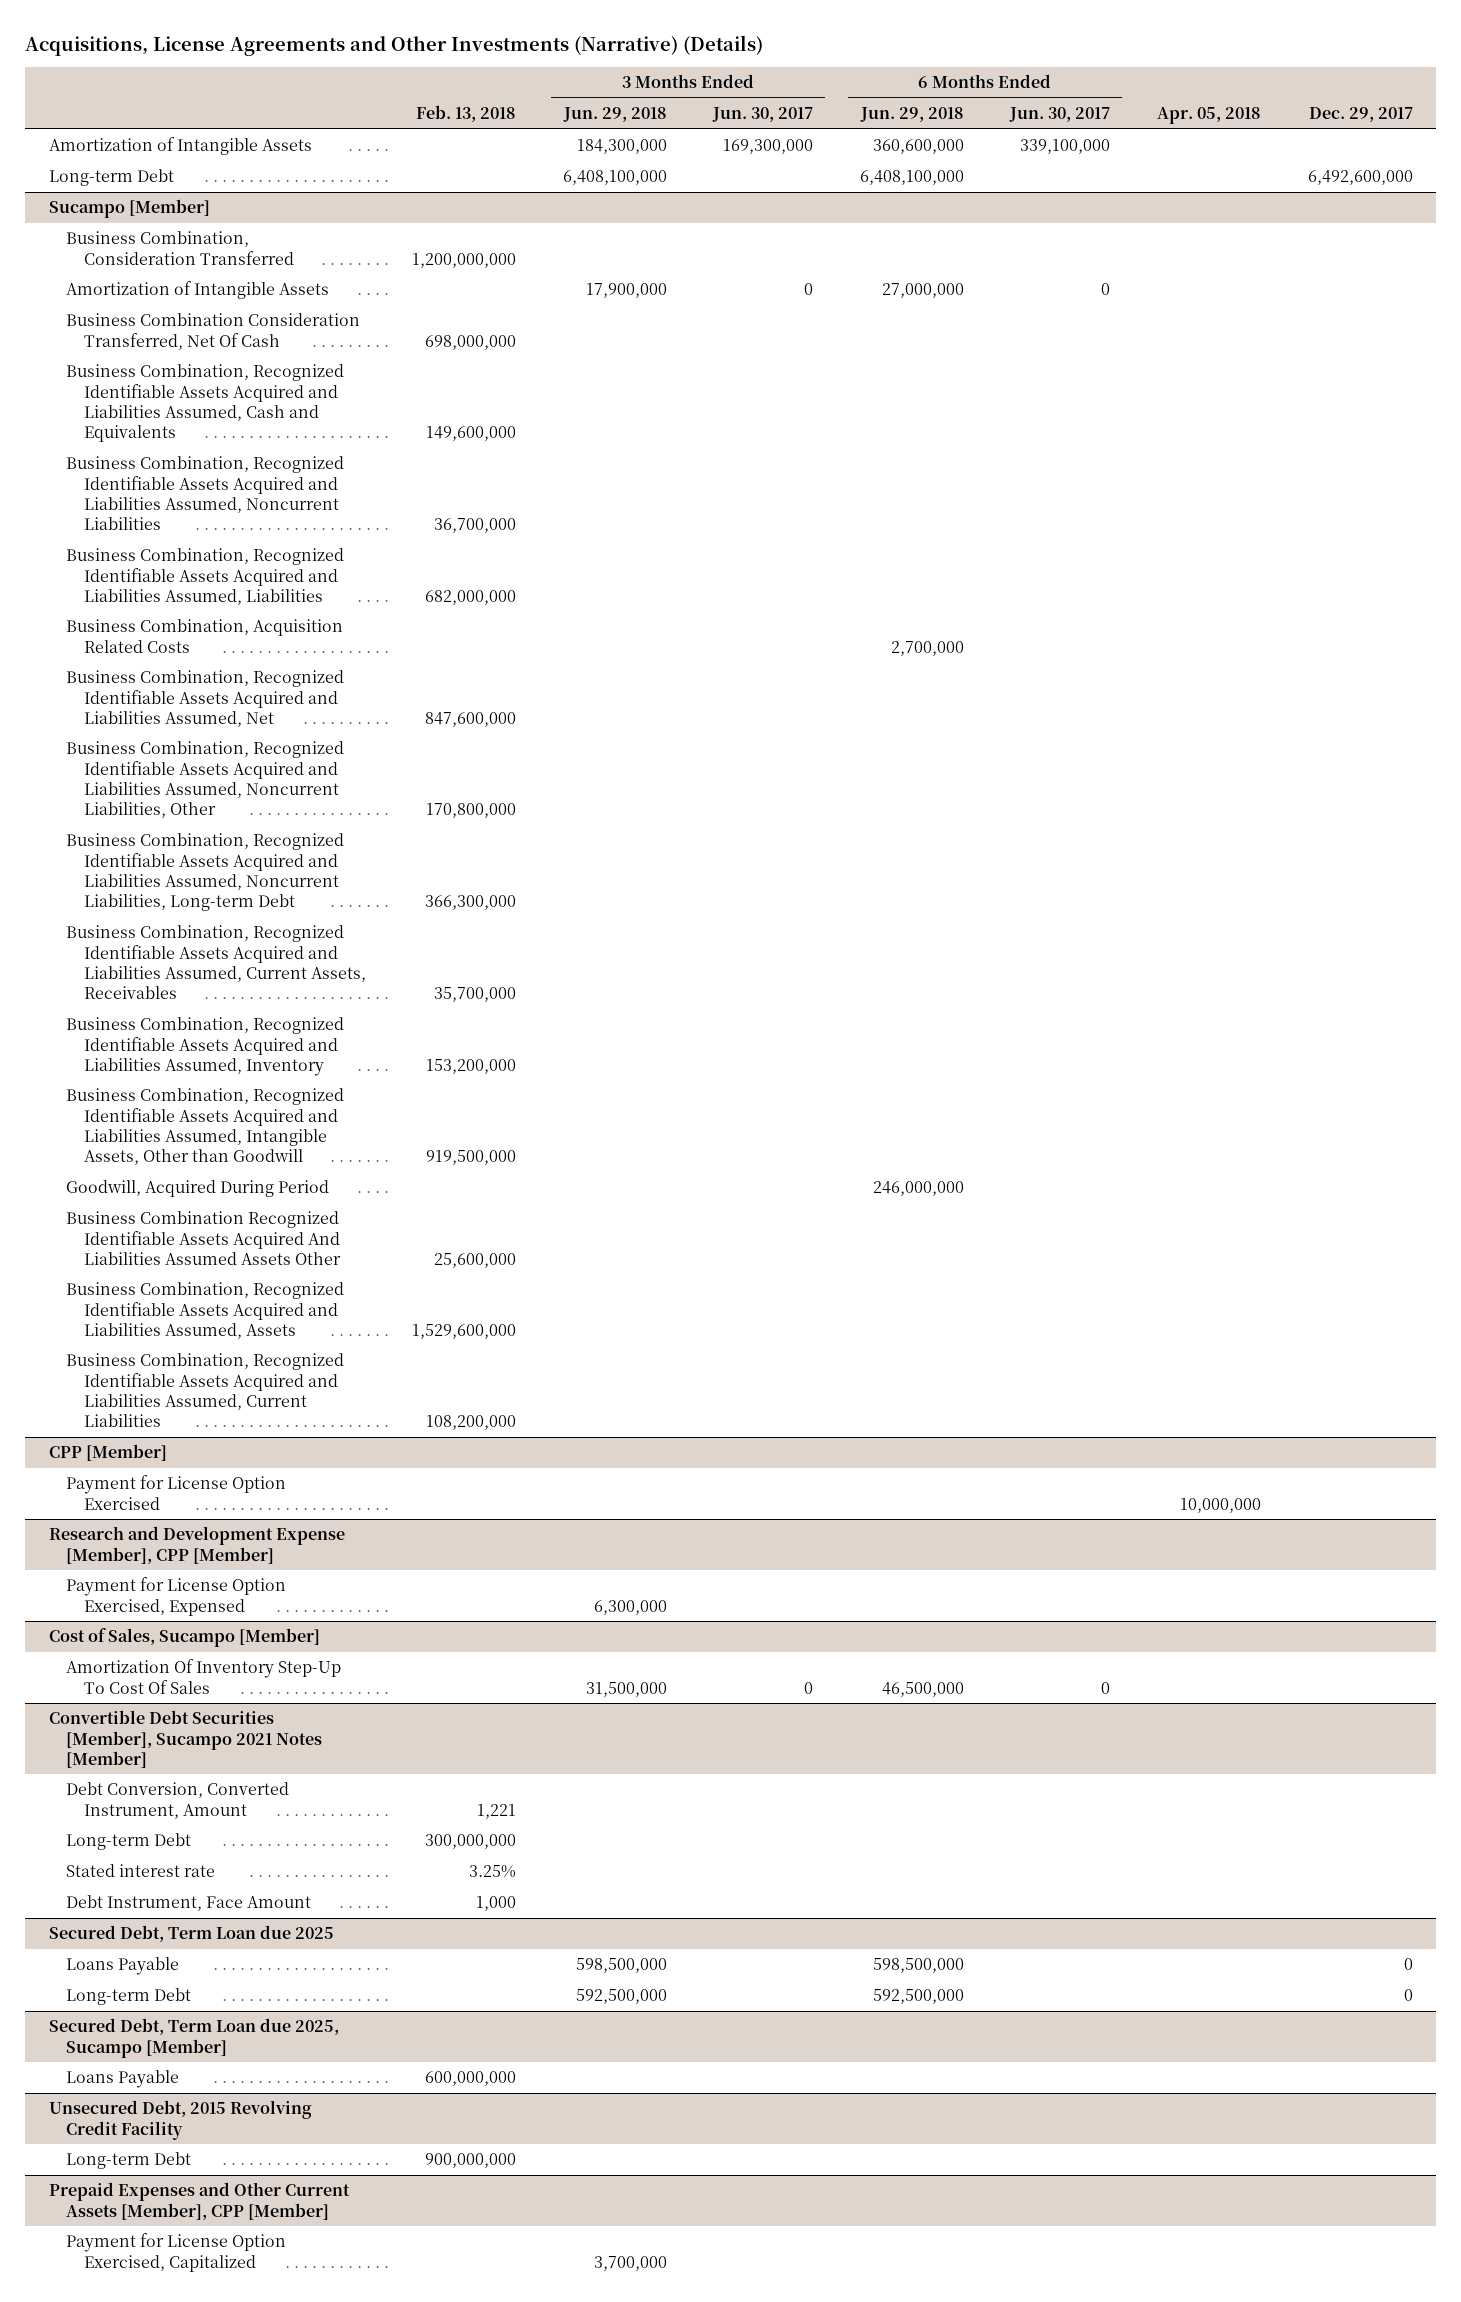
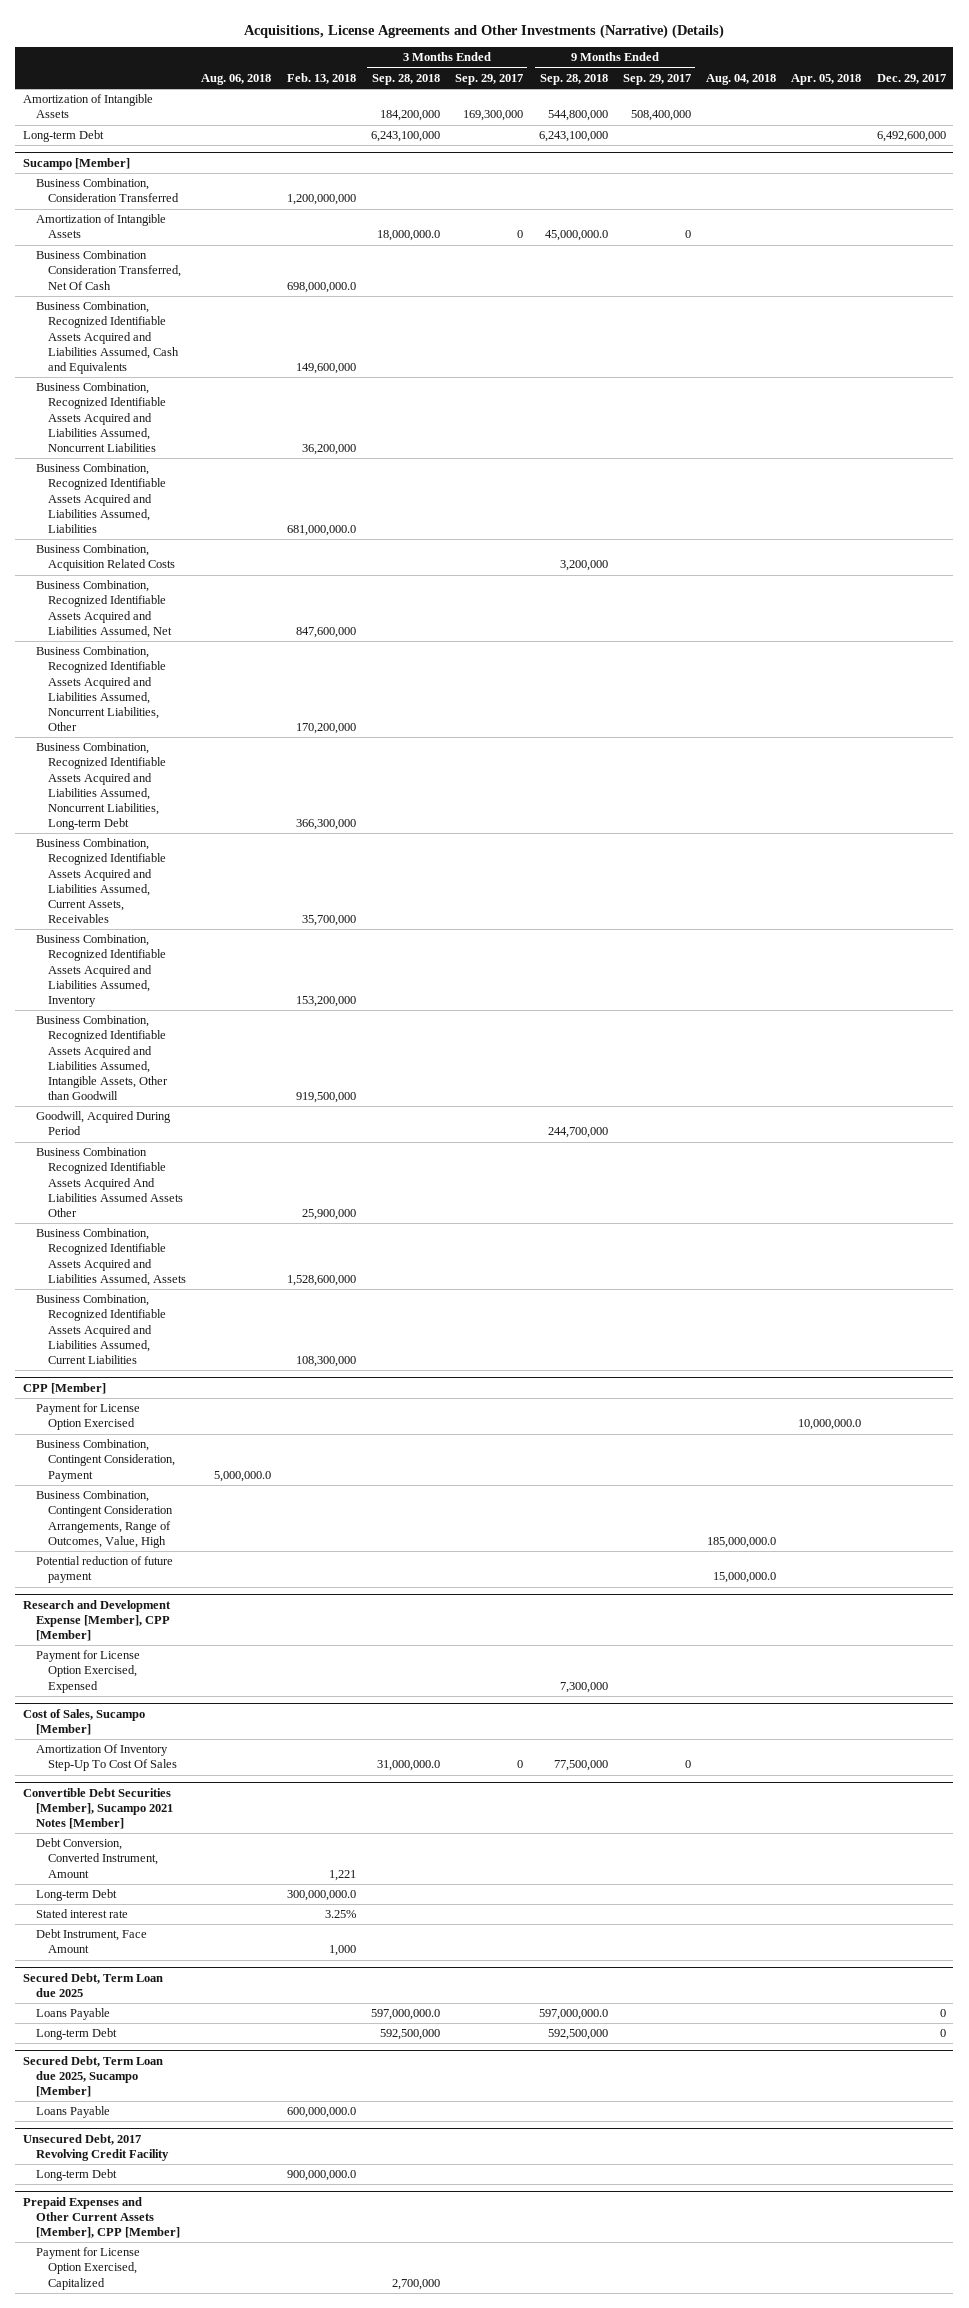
- | Feb. 13, 2018 | 3 Months Ended Jun. 29, 2018 | 3 Months Ended Jun. 30, 2017 | 6 Months Ended Jun. 29, 2018 | 6 Months Ended Jun. 30, 2017 | Apr. 05, 2018 | Dec. 29, 2017
+ | Aug. 06, 2018 | Feb. 13, 2018 | 3 Months Ended Sep. 28, 2018 | 3 Months Ended Sep. 29, 2017 | 9 Months Ended Sep. 28, 2018 | 9 Months Ended Sep. 29, 2017 | Aug. 04, 2018 | Apr. 05, 2018 | Dec. 29, 2017
@ Sucampo [Member]
- Business Combination Consideration Transferred, Net Of Cash | 698,000,000 | | | | | |
+ Business Combination Consideration Transferred, Net Of Cash | | 698,000,000.0 | | | | | | |
- Business Combination, Recognized Identifiable Assets Acquired and Liabilities Assumed, Noncurrent Liabilities | 36,700,000 | | | | | |
- Business Combination, Recognized Identifiable Assets Acquired and Liabilities Assumed, Liabilities | 682,000,000 | | | | | |
+ Business Combination, Recognized Identifiable Assets Acquired and Liabilities Assumed, Noncurrent Liabilities | | 36,200,000 | | | | | | |
+ Business Combination, Recognized Identifiable Assets Acquired and Liabilities Assumed, Liabilities | | 681,000,000.0 | | | | | | |
- Business Combination, Recognized Identifiable Assets Acquired and Liabilities Assumed, Noncurrent Liabilities, Other | 170,800,000 | | | | | |
+ Business Combination, Recognized Identifiable Assets Acquired and Liabilities Assumed, Noncurrent Liabilities, Other | | 170,200,000 | | | | | | |
- Business Combination Recognized Identifiable Assets Acquired And Liabilities Assumed Assets Other | 25,600,000 | | | | | |
- Business Combination, Recognized Identifiable Assets Acquired and Liabilities Assumed, Assets | 1,529,600,000 | | | | | |
- Business Combination, Recognized Identifiable Assets Acquired and Liabilities Assumed, Current Liabilities | 108,200,000 | | | | | |
+ Business Combination Recognized Identifiable Assets Acquired And Liabilities Assumed Assets Other | | 25,900,000 | | | | | | |
+ Business Combination, Recognized Identifiable Assets Acquired and Liabilities Assumed, Assets | | 1,528,600,000 | | | | | | |
+ Business Combination, Recognized Identifiable Assets Acquired and Liabilities Assumed, Current Liabilities | | 108,300,000 | | | | | | |
@ CPP [Member]
- Payment for License Option Exercised | | | | | | 10,000,000 |
+ Payment for License Option Exercised | | | | | | | | 10,000,000.0 |
+ Business Combination, Contingent Consideration, Payment | 5,000,000.0 | | | | | | | |
+ Business Combination, Contingent Consideration Arrangements, Range of Outcomes, Value, High | | | | | | | 185,000,000.0 | |
+ Potential reduction of future payment | | | | | | | 15,000,000.0 | |
@ Convertible Debt Securities [Member], Sucampo 2021 Notes [Member]
- Long-term Debt | 300,000,000 | | | | | |
+ Long-term Debt | | 300,000,000.0 | | | | | | |
@ Secured Debt, Term Loan due 2025, Sucampo [Member]
- Loans Payable | 600,000,000 | | | | | |
- Unsecured Debt, 2015 Revolving Credit Facility
- Long-term Debt | 900,000,000 | | | | | |
@ Secured Debt, Term Loan due 2025, Sucampo [Member]
+ Loans Payable | | 600,000,000.0 | | | | | | |
+ Unsecured Debt, 2017 Revolving Credit Facility
+ Long-term Debt | | 900,000,000.0 | | | | | | |

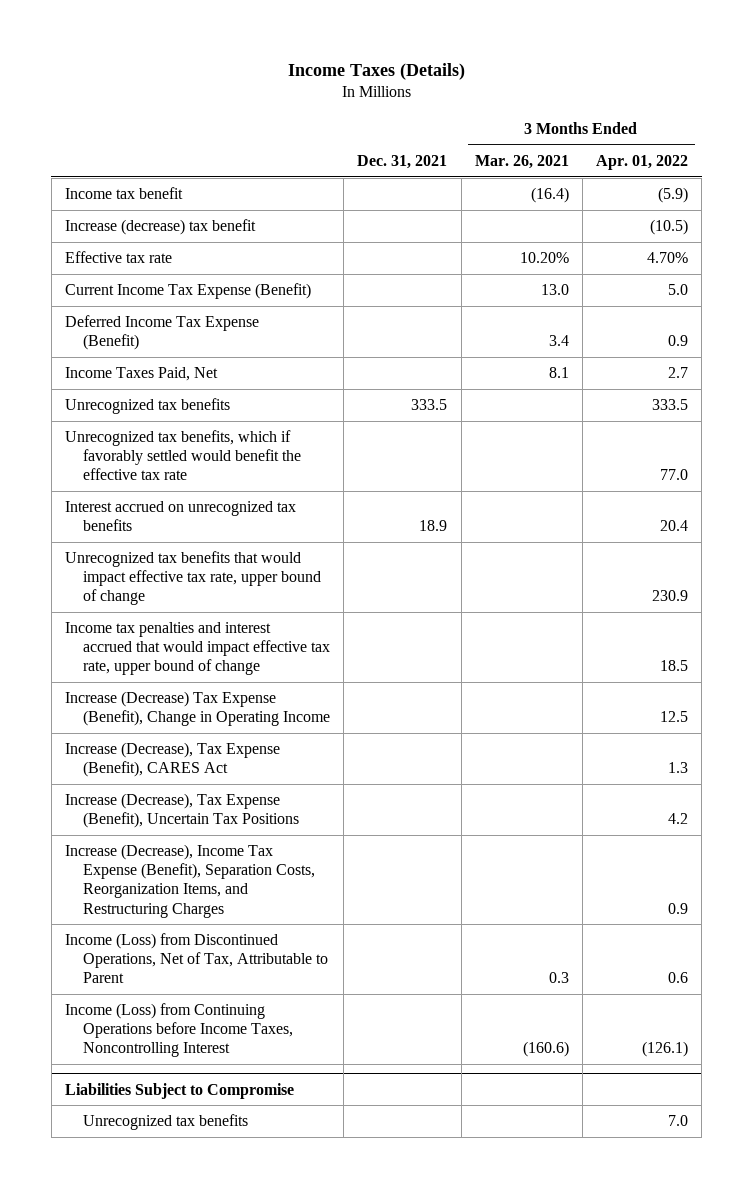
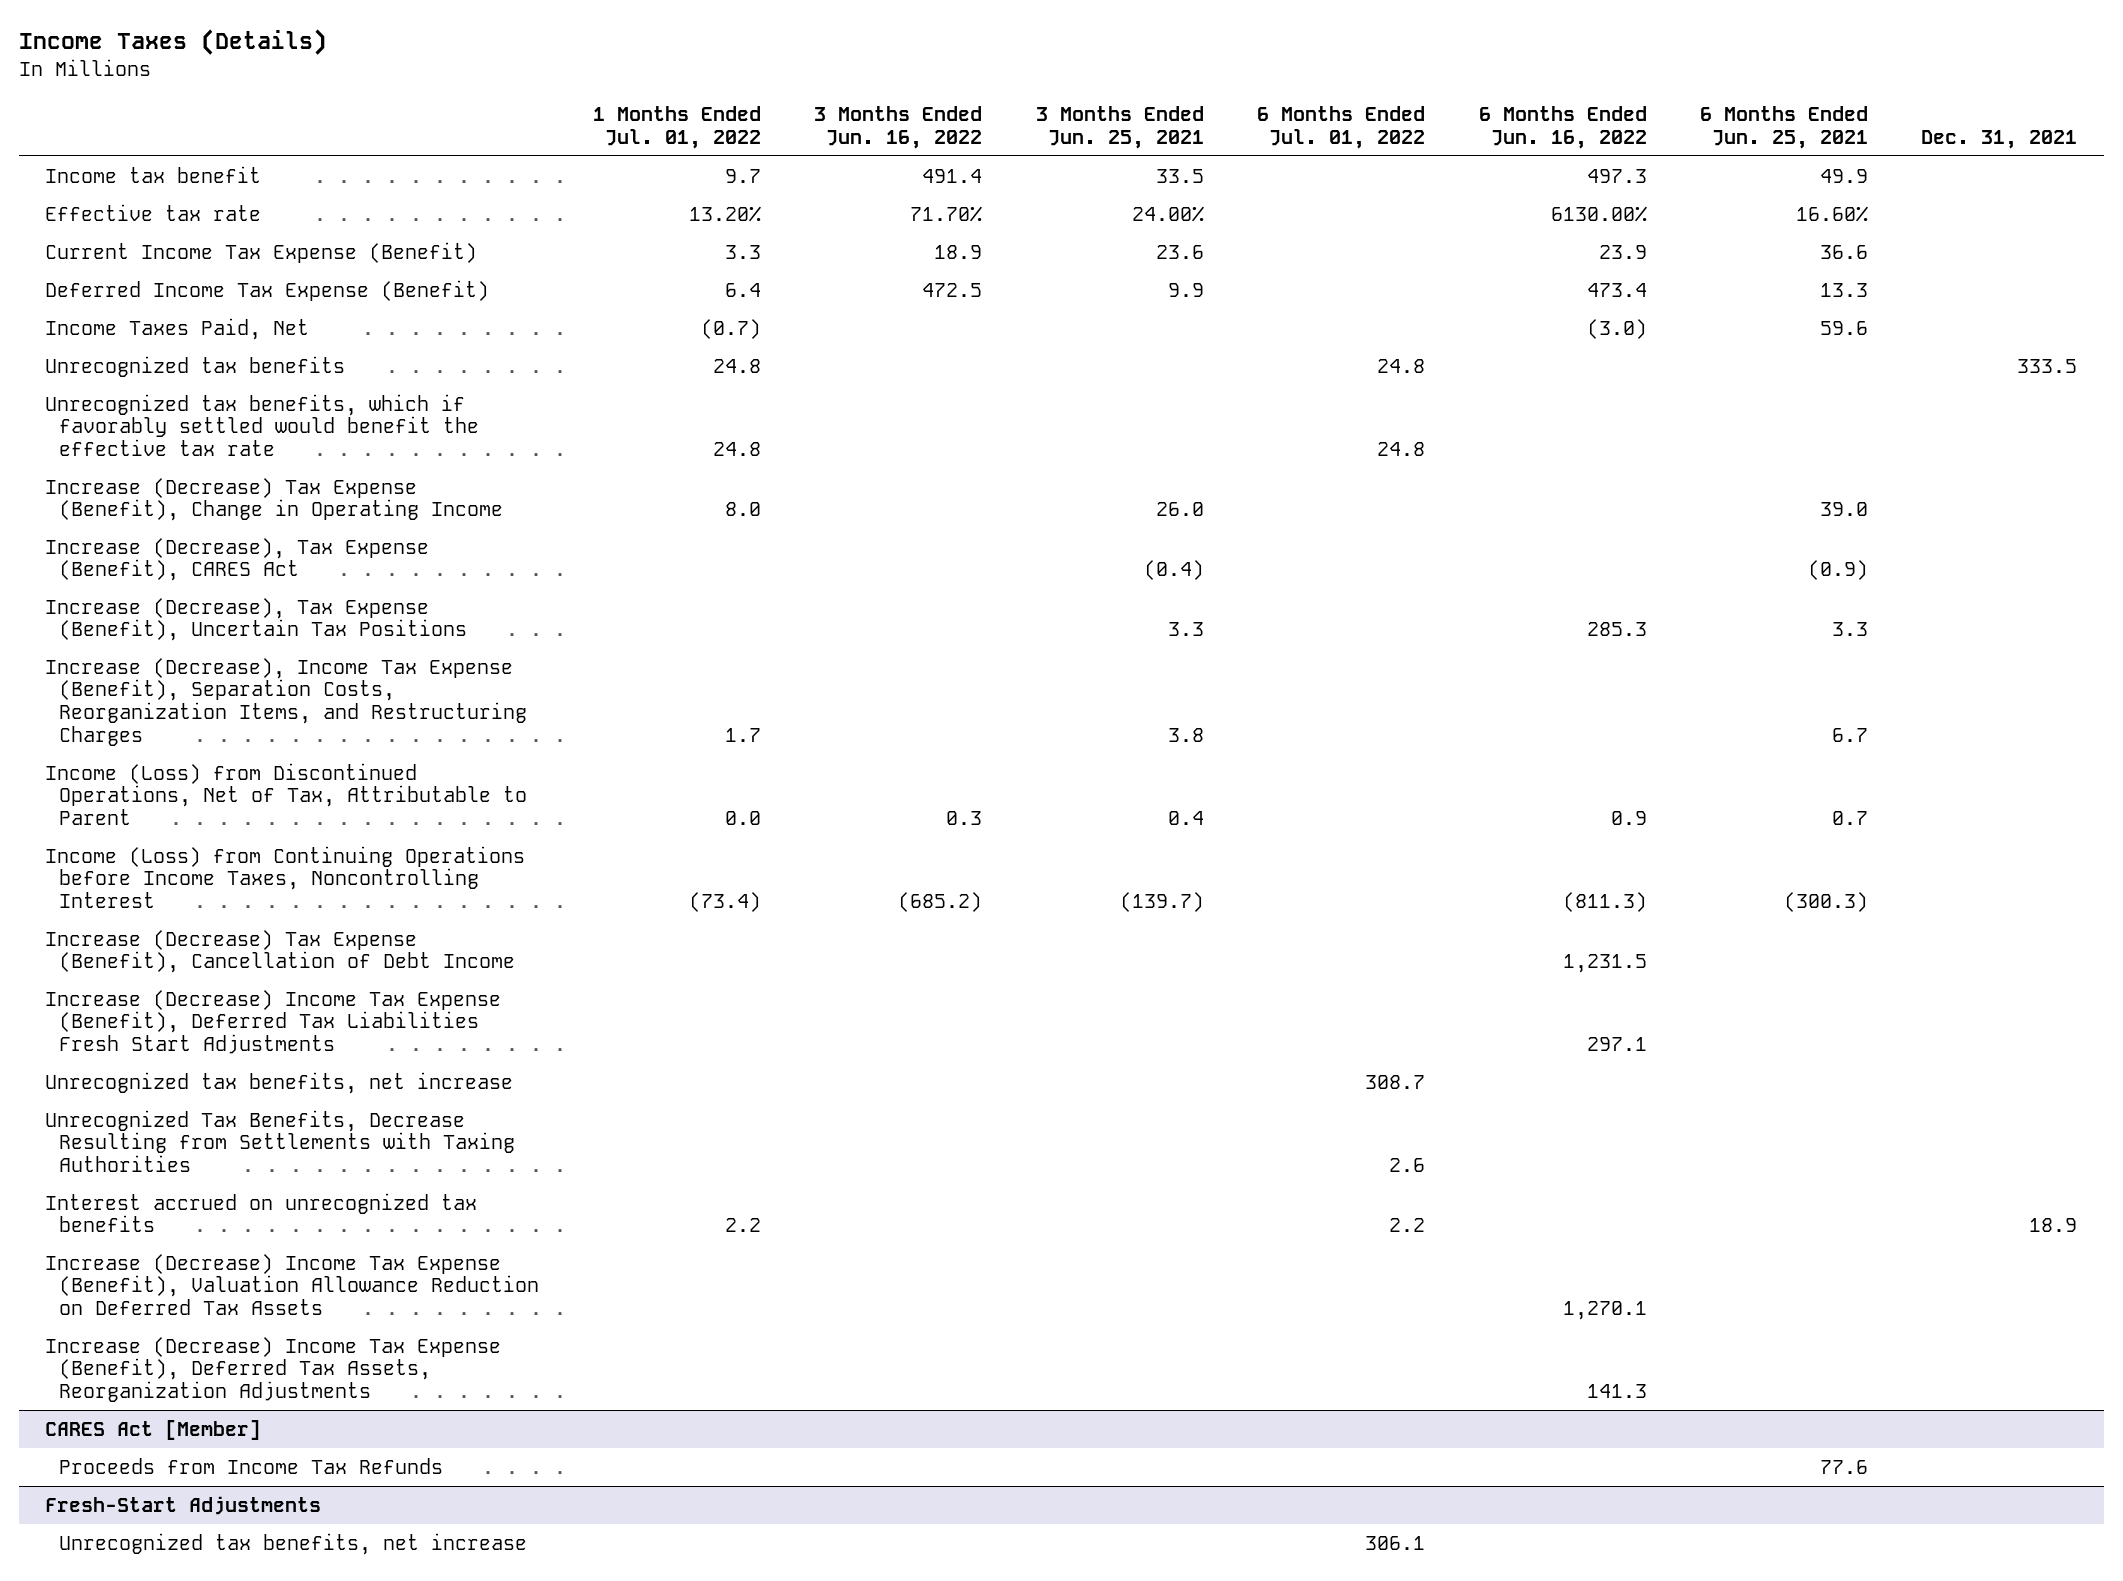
- | Dec. 31, 2021 | 3 Months Ended Mar. 26, 2021 | 3 Months Ended Apr. 01, 2022
+ | 1 Months Ended Jul. 01, 2022 | 3 Months Ended Jun. 16, 2022 | 3 Months Ended Jun. 25, 2021 | 6 Months Ended Jul. 01, 2022 | 6 Months Ended Jun. 16, 2022 | 6 Months Ended Jun. 25, 2021 | Dec. 31, 2021
- Increase (decrease) tax benefit | | | (10.5)
- Unrecognized tax benefits that would impact effective tax rate, upper bound of change | | | 230.9
- Income tax penalties and interest accrued that would impact effective tax rate, upper bound of change | | | 18.5
- Liabilities Subject to Compromise
- Unrecognized tax benefits | | | 7.0
+ Increase (Decrease) Tax Expense (Benefit), Cancellation of Debt Income | | | | | 1,231.5 | |
+ Increase (Decrease) Income Tax Expense (Benefit), Deferred Tax Liabilities Fresh Start Adjustments | | | | | 297.1 | |
+ Unrecognized tax benefits, net increase | | | | 308.7 | | |
+ Unrecognized Tax Benefits, Decrease Resulting from Settlements with Taxing Authorities | | | | 2.6 | | |
moved down: Interest accrued on unrecognized tax benefits | 2.2 | | | 2.2 | | | 18.9
+ Increase (Decrease) Income Tax Expense (Benefit), Valuation Allowance Reduction on Deferred Tax Assets | | | | | 1,270.1 | |
+ Increase (Decrease) Income Tax Expense (Benefit), Deferred Tax Assets, Reorganization Adjustments | | | | | 141.3 | |
+ CARES Act [Member]
+ Proceeds from Income Tax Refunds | | | | | | 77.6 |
+ Fresh-Start Adjustments
+ Unrecognized tax benefits, net increase | | | | 306.1 | | |

